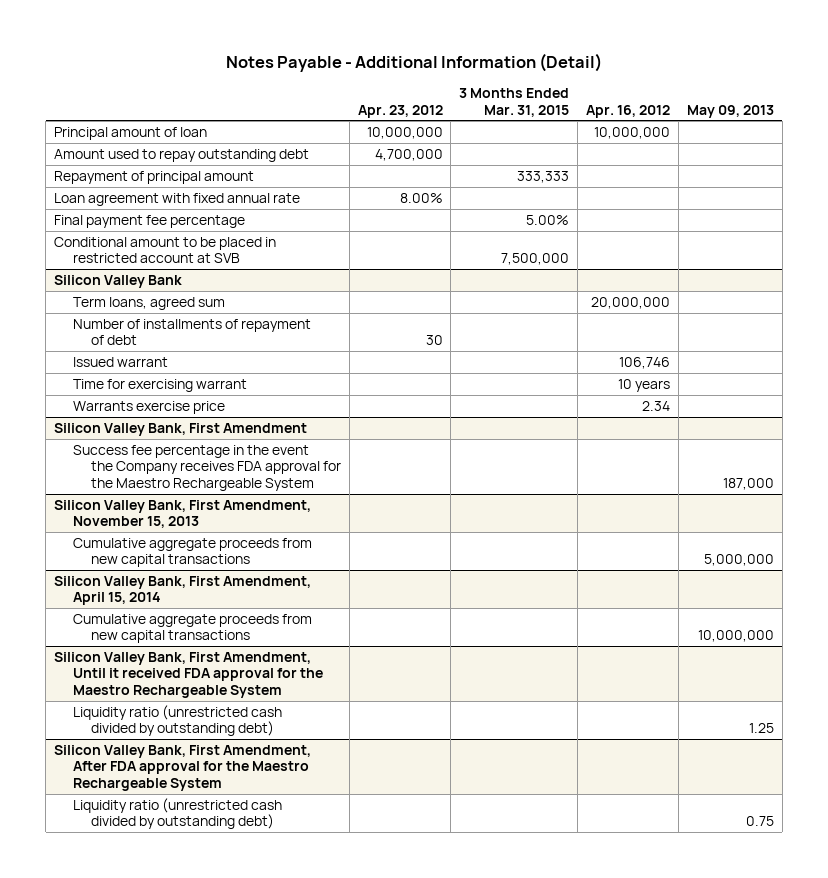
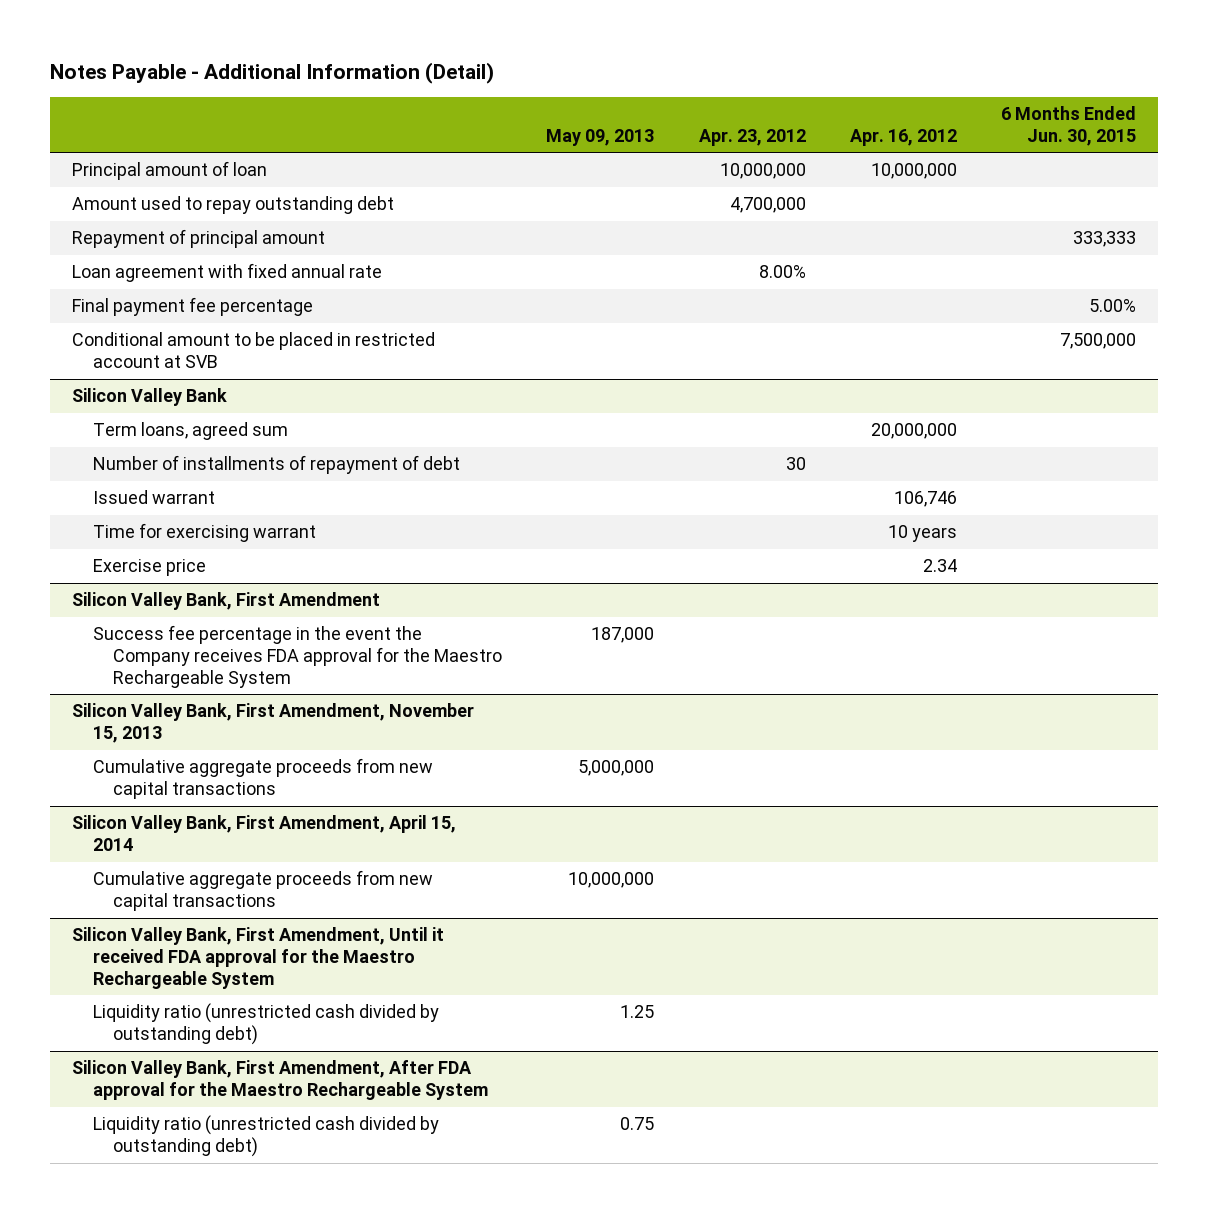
- | Apr. 23, 2012 | 3 Months Ended Mar. 31, 2015 | Apr. 16, 2012 | May 09, 2013
+ | May 09, 2013 | Apr. 23, 2012 | Apr. 16, 2012 | 6 Months Ended Jun. 30, 2015
@ Silicon Valley Bank
- Warrants exercise price | | | 2.34 |
+ Exercise price | | | 2.34 |

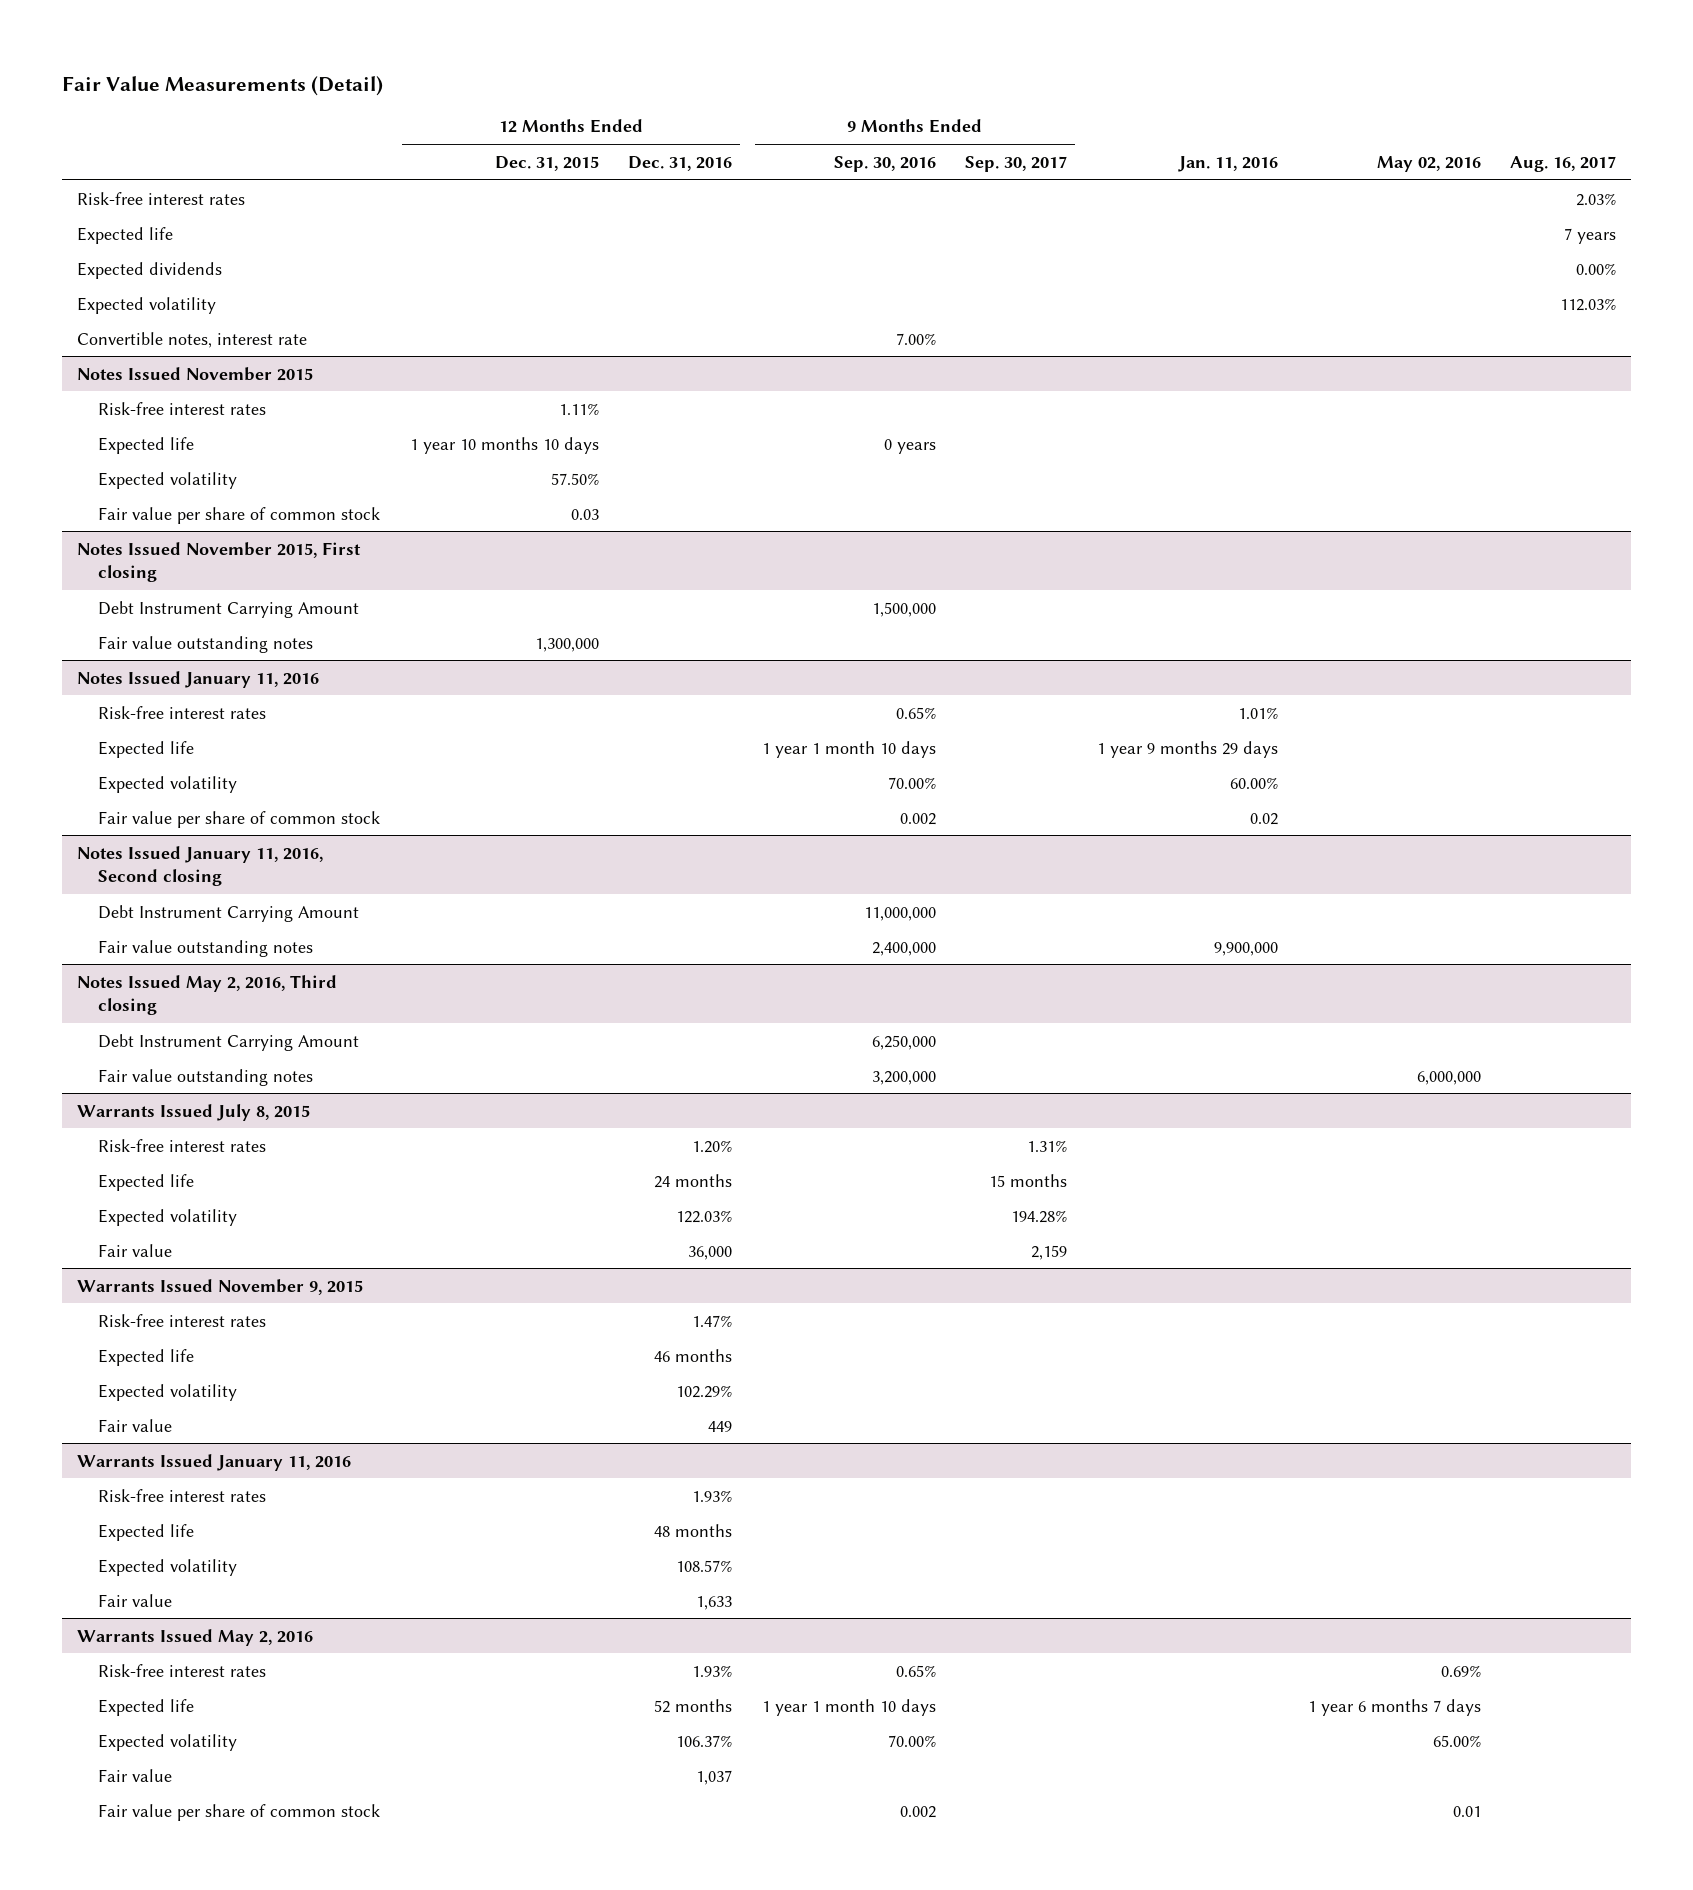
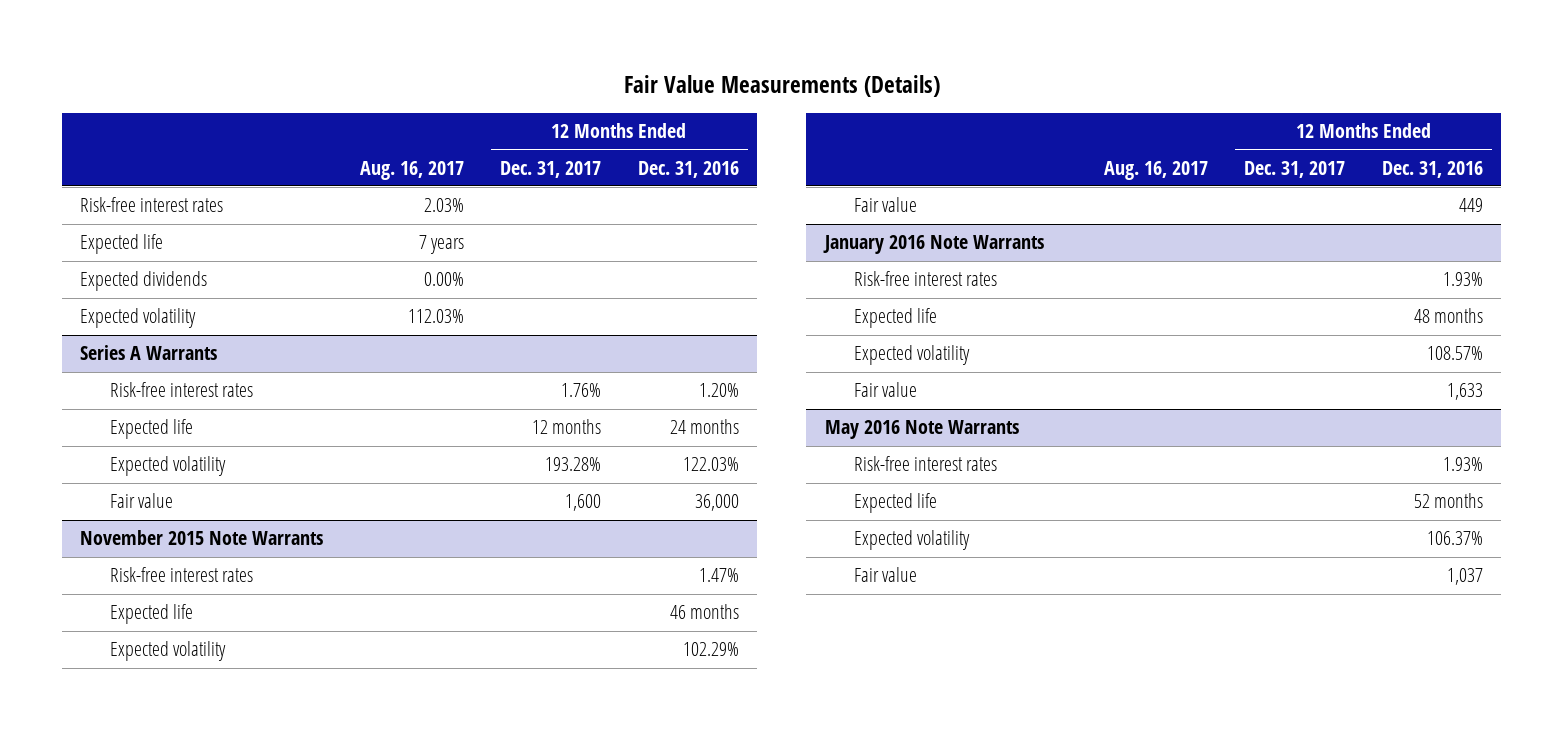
- Fair Value Measurements (Detail)
+ Fair Value Measurements (Details)
- | 12 Months Ended Dec. 31, 2015 | 12 Months Ended Dec. 31, 2016 | 9 Months Ended Sep. 30, 2016 | 9 Months Ended Sep. 30, 2017 | Jan. 11, 2016 | May 02, 2016 | Aug. 16, 2017
+ | Aug. 16, 2017 | 12 Months Ended Dec. 31, 2017 | 12 Months Ended Dec. 31, 2016
- Convertible notes, interest rate | | | 7.00% | | | |
- Notes Issued November 2015
- Risk-free interest rates | 1.11% | | | | | |
- Expected life | 1 year 10 months 10 days | | 0 years | | | |
- Expected volatility | 57.50% | | | | | |
- Fair value per share of common stock | 0.03 | | | | | |
- Notes Issued November 2015, First closing
- Debt Instrument Carrying Amount | | | 1,500,000 | | | |
- Fair value outstanding notes | 1,300,000 | | | | | |
- Notes Issued January 11, 2016
- Risk-free interest rates | | | 0.65% | | 1.01% | |
- Expected life | | | 1 year 1 month 10 days | | 1 year 9 months 29 days | |
- Expected volatility | | | 70.00% | | 60.00% | |
- Fair value per share of common stock | | | 0.002 | | 0.02 | |
- Notes Issued January 11, 2016, Second closing
- Debt Instrument Carrying Amount | | | 11,000,000 | | | |
- Fair value outstanding notes | | | 2,400,000 | | 9,900,000 | |
- Notes Issued May 2, 2016, Third closing
- Debt Instrument Carrying Amount | | | 6,250,000 | | | |
- Fair value outstanding notes | | | 3,200,000 | | | 6,000,000 |
- Warrants Issued July 8, 2015
+ Series A Warrants
- Warrants Issued November 9, 2015
+ November 2015 Note Warrants
- Warrants Issued January 11, 2016
+ January 2016 Note Warrants
- Warrants Issued May 2, 2016
+ May 2016 Note Warrants
- Fair value per share of common stock | | | 0.002 | | | 0.01 |

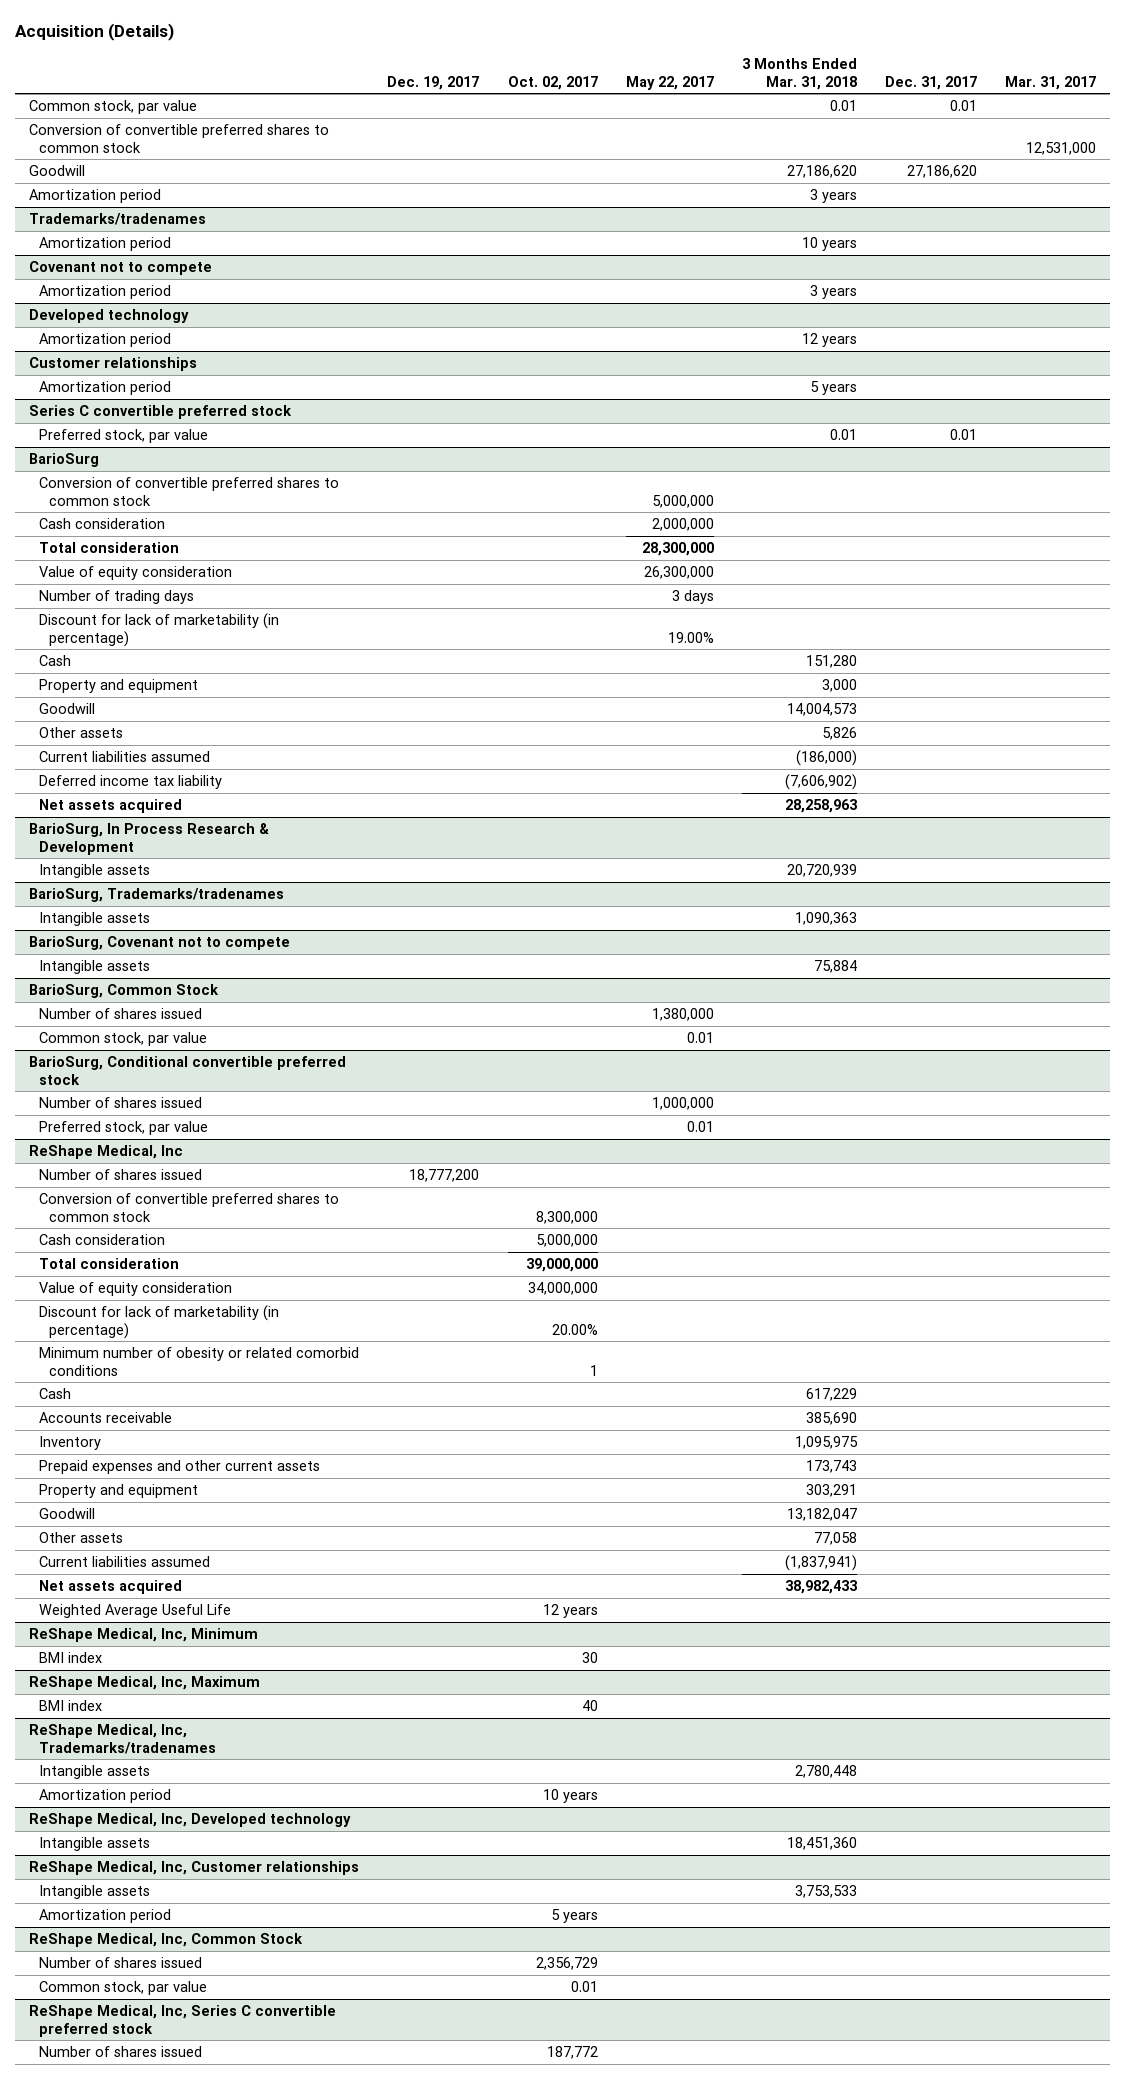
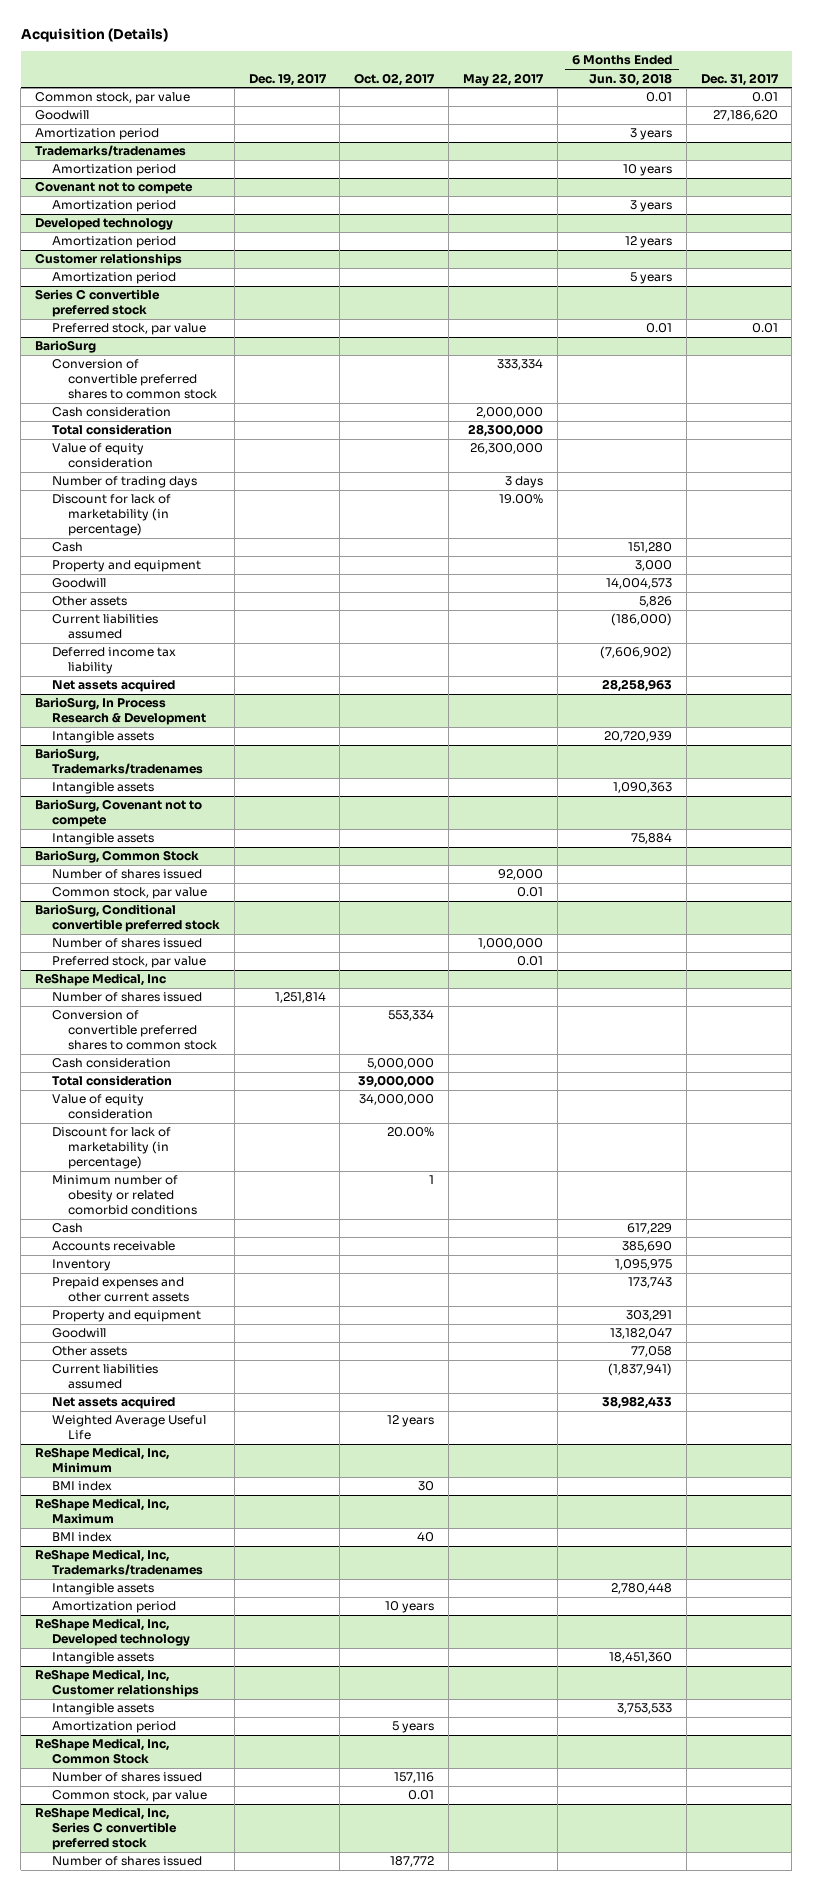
- | Dec. 19, 2017 | Oct. 02, 2017 | May 22, 2017 | 3 Months Ended Mar. 31, 2018 | Dec. 31, 2017 | Mar. 31, 2017
+ | Dec. 19, 2017 | Oct. 02, 2017 | May 22, 2017 | 6 Months Ended Jun. 30, 2018 | Dec. 31, 2017
- Conversion of convertible preferred shares to common stock | | | | | | 12,531,000
@ BarioSurg
- Conversion of convertible preferred shares to common stock | | | 5,000,000 | | |
+ Conversion of convertible preferred shares to common stock | | | 333,334 | |
@ BarioSurg, Common Stock
- Number of shares issued | | | 1,380,000 | | |
+ Number of shares issued | | | 92,000 | |
@ ReShape Medical, Inc
- Number of shares issued | 18,777,200 | | | | |
- Conversion of convertible preferred shares to common stock | | 8,300,000 | | | |
+ Number of shares issued | 1,251,814 | | | |
+ Conversion of convertible preferred shares to common stock | | 553,334 | | |
@ ReShape Medical, Inc, Common Stock
- Number of shares issued | | 2,356,729 | | | |
+ Number of shares issued | | 157,116 | | |

